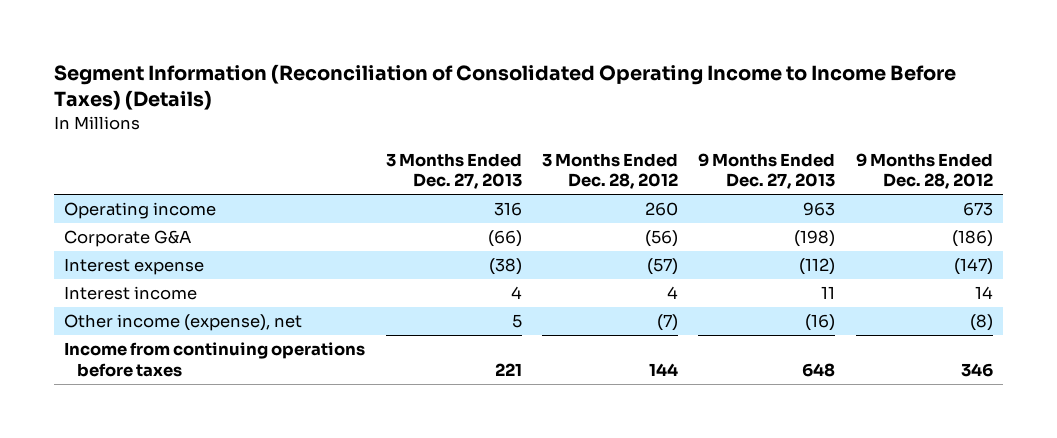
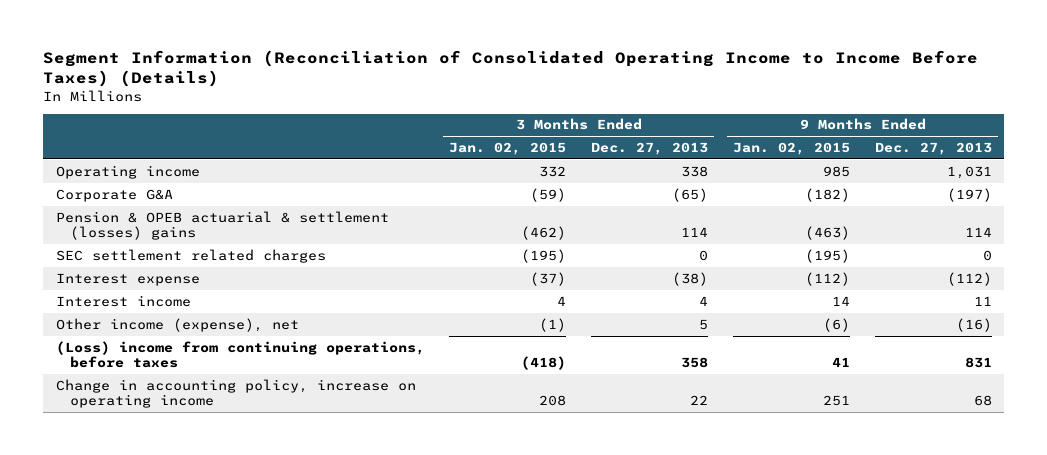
- | 3 Months Ended Dec. 27, 2013 | 3 Months Ended Dec. 28, 2012 | 9 Months Ended Dec. 27, 2013 | 9 Months Ended Dec. 28, 2012
+ | 3 Months Ended Jan. 02, 2015 | 3 Months Ended Dec. 27, 2013 | 9 Months Ended Jan. 02, 2015 | 9 Months Ended Dec. 27, 2013
- Operating income | 316 | 260 | 963 | 673
- Corporate G&A | (66) | (56) | (198) | (186)
+ Operating income | 332 | 338 | 985 | 1,031
+ Corporate G&A | (59) | (65) | (182) | (197)
+ Pension & OPEB actuarial & settlement (losses) gains | (462) | 114 | (463) | 114
+ SEC settlement related charges | (195) | 0 | (195) | 0
- Income from continuing operations before taxes | 221 | 144 | 648 | 346
+ (Loss) income from continuing operations, before taxes | (418) | 358 | 41 | 831
+ Change in accounting policy, increase on operating income | 208 | 22 | 251 | 68

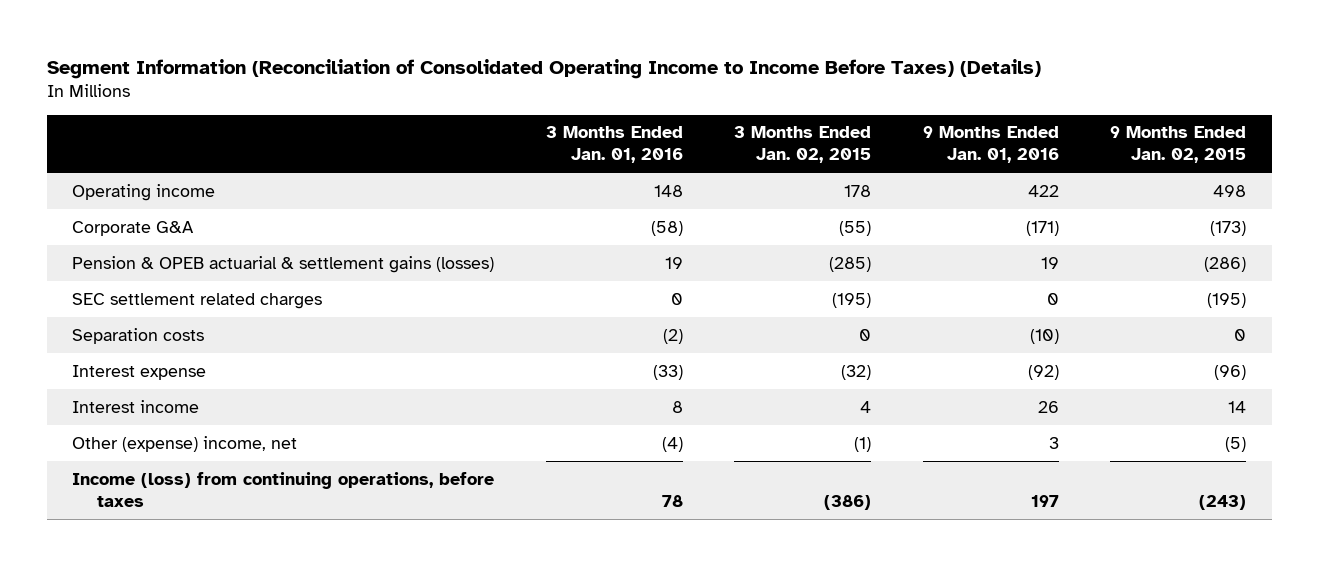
- | 3 Months Ended Jan. 02, 2015 | 3 Months Ended Dec. 27, 2013 | 9 Months Ended Jan. 02, 2015 | 9 Months Ended Dec. 27, 2013
+ | 3 Months Ended Jan. 01, 2016 | 3 Months Ended Jan. 02, 2015 | 9 Months Ended Jan. 01, 2016 | 9 Months Ended Jan. 02, 2015
- Operating income | 332 | 338 | 985 | 1,031
- Corporate G&A | (59) | (65) | (182) | (197)
- Pension & OPEB actuarial & settlement (losses) gains | (462) | 114 | (463) | 114
+ Operating income | 148 | 178 | 422 | 498
+ Corporate G&A | (58) | (55) | (171) | (173)
+ Pension & OPEB actuarial & settlement gains (losses) | 19 | (285) | 19 | (286)
- Interest expense | (37) | (38) | (112) | (112)
+ Separation costs | (2) | 0 | (10) | 0
+ Interest expense | (33) | (32) | (92) | (96)
- Other income (expense), net | (1) | 5 | (6) | (16)
- (Loss) income from continuing operations, before taxes | (418) | 358 | 41 | 831
- Change in accounting policy, increase on operating income | 208 | 22 | 251 | 68
+ Other (expense) income, net | (4) | (1) | 3 | (5)
+ Income (loss) from continuing operations, before taxes | 78 | (386) | 197 | (243)

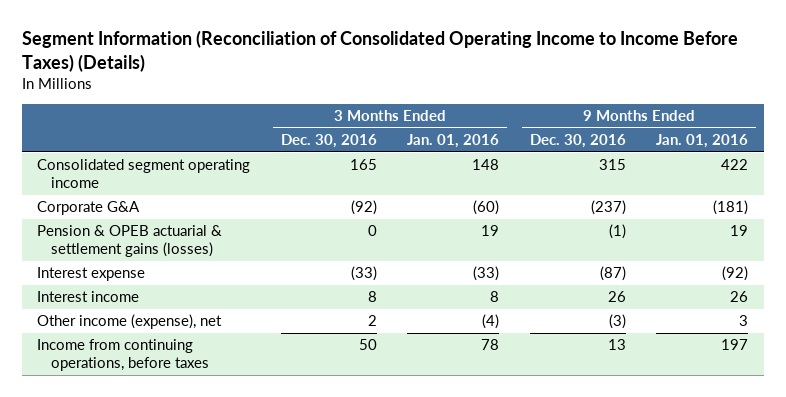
- | 3 Months Ended Jan. 01, 2016 | 3 Months Ended Jan. 02, 2015 | 9 Months Ended Jan. 01, 2016 | 9 Months Ended Jan. 02, 2015
+ | 3 Months Ended Dec. 30, 2016 | 3 Months Ended Jan. 01, 2016 | 9 Months Ended Dec. 30, 2016 | 9 Months Ended Jan. 01, 2016
- Operating income | 148 | 178 | 422 | 498
- Corporate G&A | (58) | (55) | (171) | (173)
+ Consolidated segment operating income | 165 | 148 | 315 | 422
+ Corporate G&A | (92) | (60) | (237) | (181)
- SEC settlement related charges | 0 | (195) | 0 | (195)
- Separation costs | (2) | 0 | (10) | 0
- Other (expense) income, net | (4) | (1) | 3 | (5)
- Income (loss) from continuing operations, before taxes | 78 | (386) | 197 | (243)
+ Other income (expense), net | 2 | (4) | (3) | 3
+ Income from continuing operations, before taxes | 50 | 78 | 13 | 197

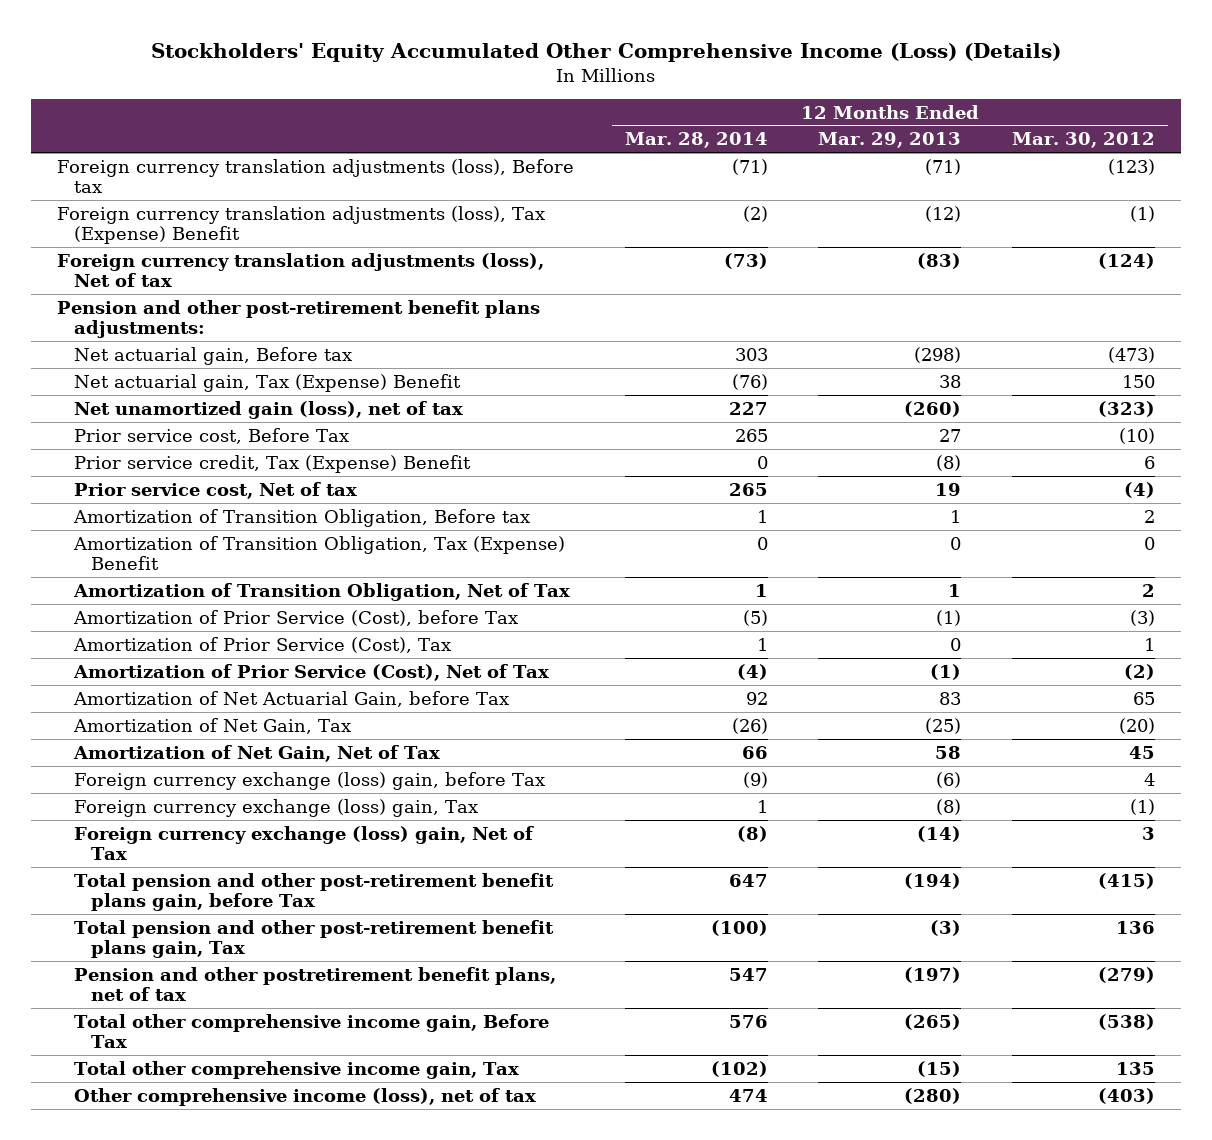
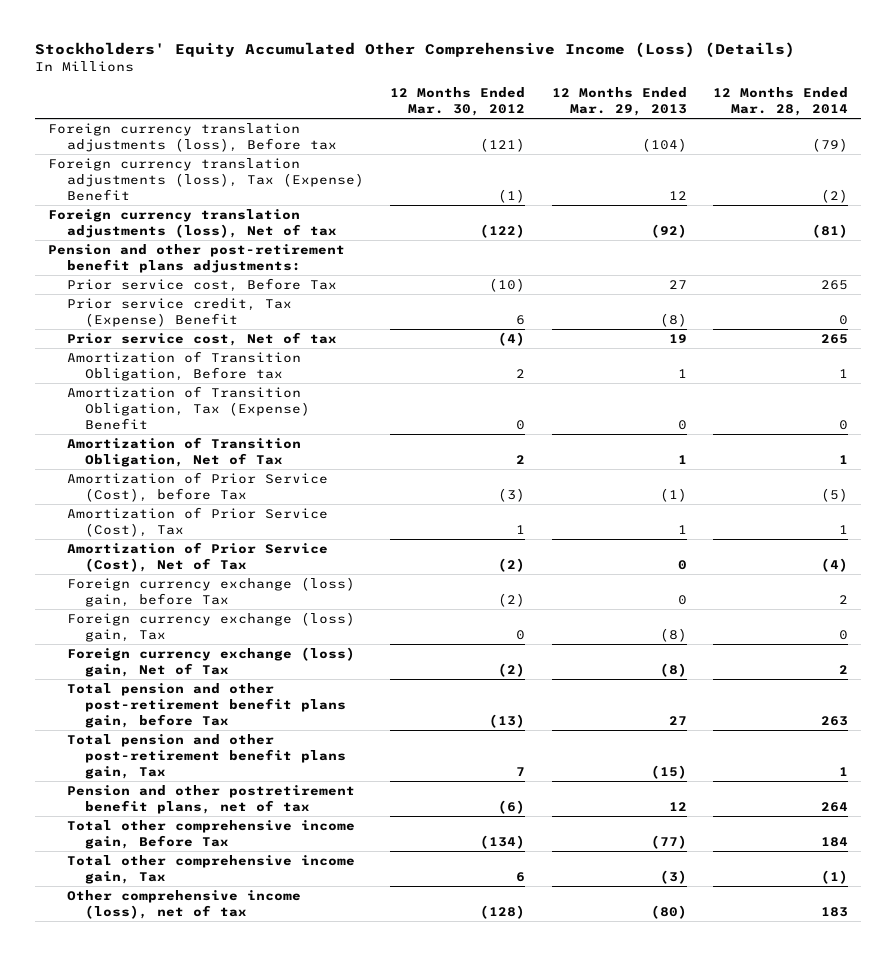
- | 12 Months Ended Mar. 28, 2014 | 12 Months Ended Mar. 29, 2013 | 12 Months Ended Mar. 30, 2012
+ | 12 Months Ended Mar. 30, 2012 | 12 Months Ended Mar. 29, 2013 | 12 Months Ended Mar. 28, 2014
- Foreign currency translation adjustments (loss), Before tax | (71) | (71) | (123)
- Foreign currency translation adjustments (loss), Tax (Expense) Benefit | (2) | (12) | (1)
- Foreign currency translation adjustments (loss), Net of tax | (73) | (83) | (124)
+ Foreign currency translation adjustments (loss), Before tax | (121) | (104) | (79)
+ Foreign currency translation adjustments (loss), Tax (Expense) Benefit | (1) | 12 | (2)
+ Foreign currency translation adjustments (loss), Net of tax | (122) | (92) | (81)
- Net actuarial gain, Before tax | 303 | (298) | (473)
- Net actuarial gain, Tax (Expense) Benefit | (76) | 38 | 150
- Net unamortized gain (loss), net of tax | 227 | (260) | (323)
- Amortization of Prior Service (Cost), Tax | 1 | 0 | 1
- Amortization of Prior Service (Cost), Net of Tax | (4) | (1) | (2)
- Amortization of Net Actuarial Gain, before Tax | 92 | 83 | 65
- Amortization of Net Gain, Tax | (26) | (25) | (20)
- Amortization of Net Gain, Net of Tax | 66 | 58 | 45
- Foreign currency exchange (loss) gain, before Tax | (9) | (6) | 4
- Foreign currency exchange (loss) gain, Tax | 1 | (8) | (1)
- Foreign currency exchange (loss) gain, Net of Tax | (8) | (14) | 3
- Total pension and other post-retirement benefit plans gain, before Tax | 647 | (194) | (415)
- Total pension and other post-retirement benefit plans gain, Tax | (100) | (3) | 136
- Pension and other postretirement benefit plans, net of tax | 547 | (197) | (279)
- Total other comprehensive income gain, Before Tax | 576 | (265) | (538)
- Total other comprehensive income gain, Tax | (102) | (15) | 135
- Other comprehensive income (loss), net of tax | 474 | (280) | (403)
+ Amortization of Prior Service (Cost), Tax | 1 | 1 | 1
+ Amortization of Prior Service (Cost), Net of Tax | (2) | 0 | (4)
+ Foreign currency exchange (loss) gain, before Tax | (2) | 0 | 2
+ Foreign currency exchange (loss) gain, Tax | 0 | (8) | 0
+ Foreign currency exchange (loss) gain, Net of Tax | (2) | (8) | 2
+ Total pension and other post-retirement benefit plans gain, before Tax | (13) | 27 | 263
+ Total pension and other post-retirement benefit plans gain, Tax | 7 | (15) | 1
+ Pension and other postretirement benefit plans, net of tax | (6) | 12 | 264
+ Total other comprehensive income gain, Before Tax | (134) | (77) | 184
+ Total other comprehensive income gain, Tax | 6 | (3) | (1)
+ Other comprehensive income (loss), net of tax | (128) | (80) | 183

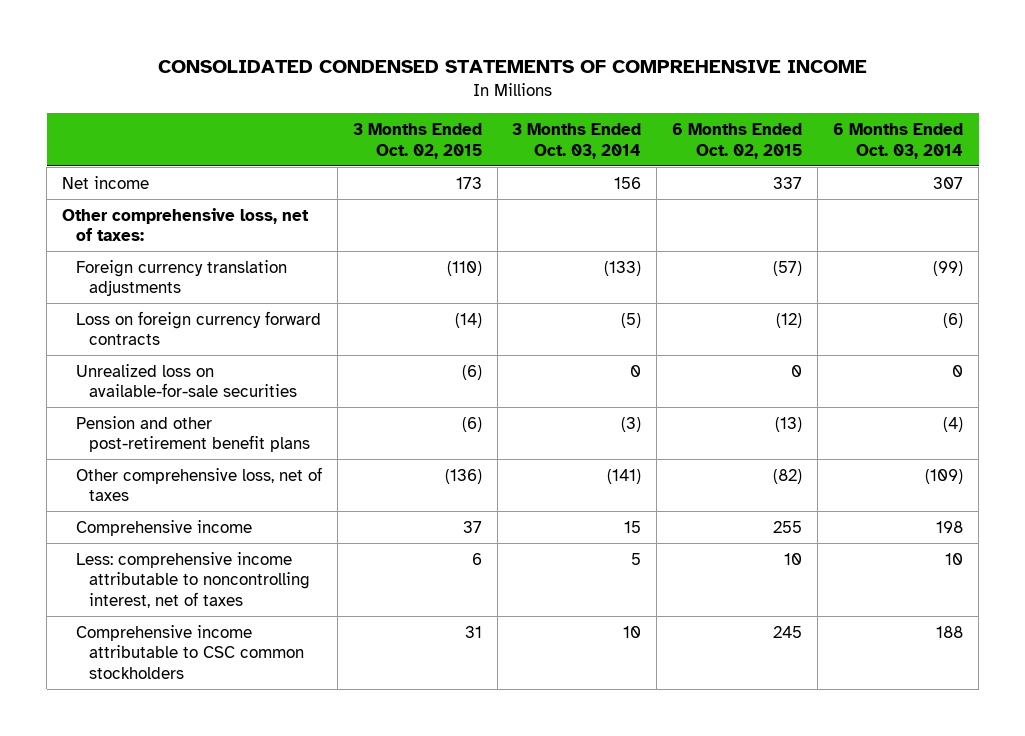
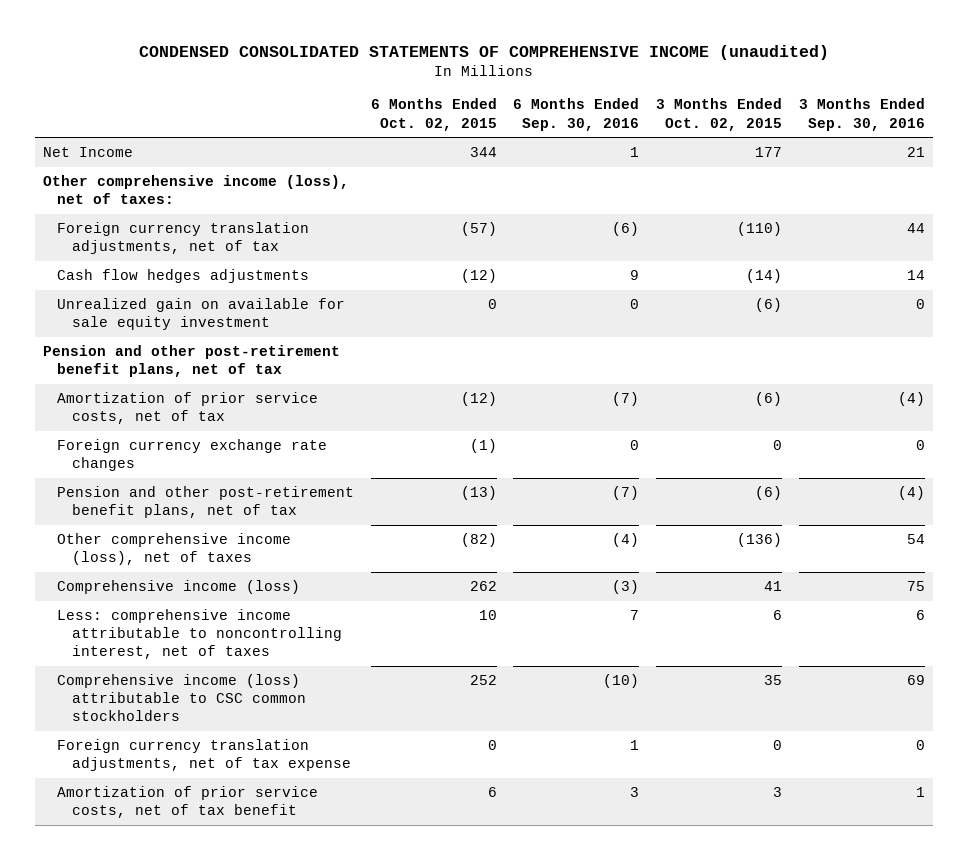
- CONSOLIDATED CONDENSED STATEMENTS OF COMPREHENSIVE INCOME
+ CONDENSED CONSOLIDATED STATEMENTS OF COMPREHENSIVE INCOME (unaudited)
- | 3 Months Ended Oct. 02, 2015 | 3 Months Ended Oct. 03, 2014 | 6 Months Ended Oct. 02, 2015 | 6 Months Ended Oct. 03, 2014
+ | 6 Months Ended Oct. 02, 2015 | 6 Months Ended Sep. 30, 2016 | 3 Months Ended Oct. 02, 2015 | 3 Months Ended Sep. 30, 2016
- Net income | 173 | 156 | 337 | 307
- Other comprehensive loss, net of taxes:
- Foreign currency translation adjustments | (110) | (133) | (57) | (99)
- Loss on foreign currency forward contracts | (14) | (5) | (12) | (6)
- Unrealized loss on available-for-sale securities | (6) | 0 | 0 | 0
- Pension and other post-retirement benefit plans | (6) | (3) | (13) | (4)
- Other comprehensive loss, net of taxes | (136) | (141) | (82) | (109)
- Comprehensive income | 37 | 15 | 255 | 198
+ Net Income | 344 | 1 | 177 | 21
+ Other comprehensive income (loss), net of taxes:
+ Foreign currency translation adjustments, net of tax | (57) | (6) | (110) | 44
+ Cash flow hedges adjustments | (12) | 9 | (14) | 14
+ Unrealized gain on available for sale equity investment | 0 | 0 | (6) | 0
+ Pension and other post-retirement benefit plans, net of tax
+ Amortization of prior service costs, net of tax | (12) | (7) | (6) | (4)
+ Foreign currency exchange rate changes | (1) | 0 | 0 | 0
+ Pension and other post-retirement benefit plans, net of tax | (13) | (7) | (6) | (4)
+ Other comprehensive income (loss), net of taxes | (82) | (4) | (136) | 54
+ Comprehensive income (loss) | 262 | (3) | 41 | 75
- Comprehensive income attributable to CSC common stockholders | 31 | 10 | 245 | 188
+ Comprehensive income (loss) attributable to CSC common stockholders | 252 | (10) | 35 | 69
+ Foreign currency translation adjustments, net of tax expense | 0 | 1 | 0 | 0
+ Amortization of prior service costs, net of tax benefit | 6 | 3 | 3 | 1

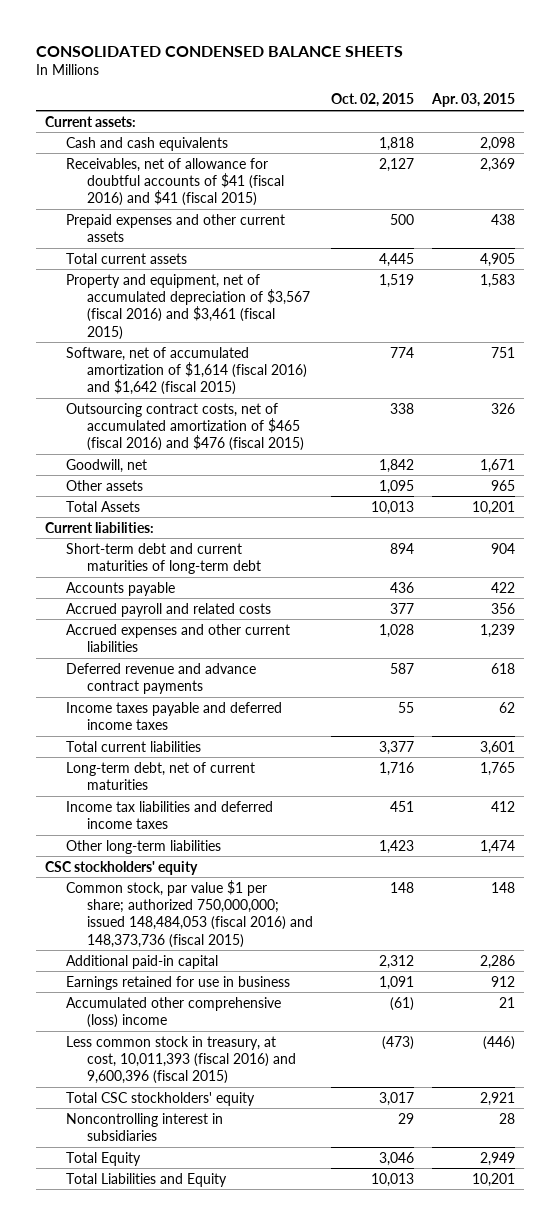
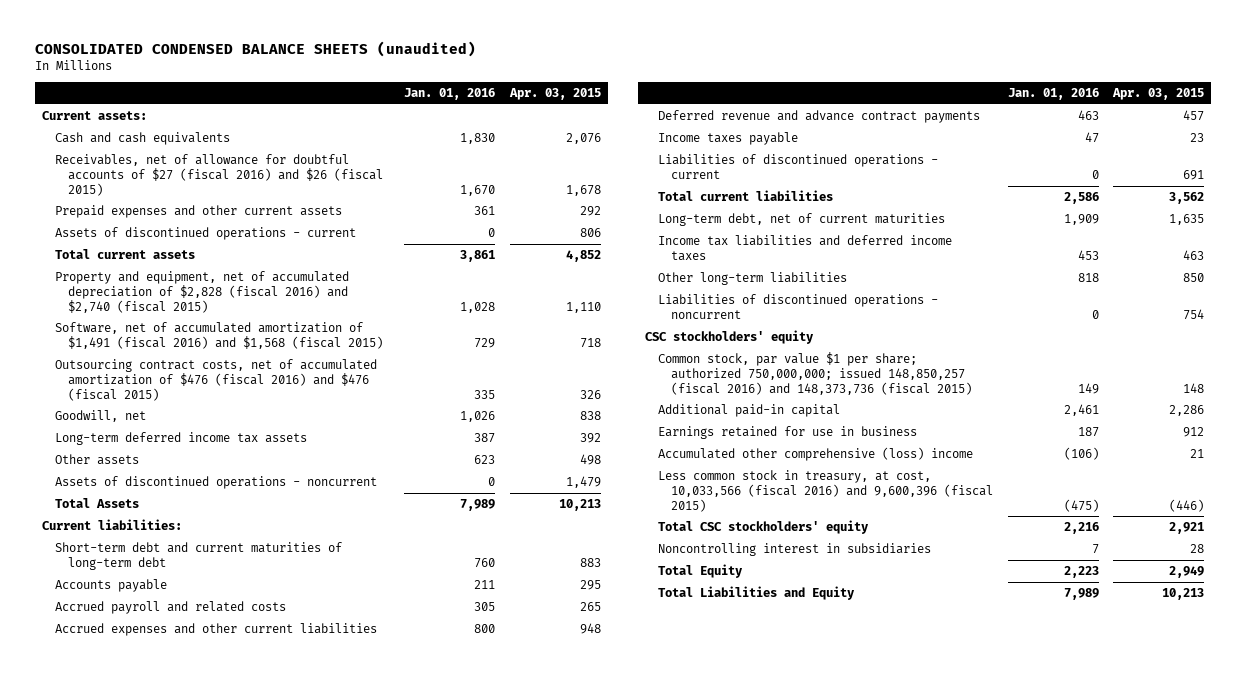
- CONSOLIDATED CONDENSED BALANCE SHEETS
+ CONSOLIDATED CONDENSED BALANCE SHEETS (unaudited)
- | Oct. 02, 2015 | Apr. 03, 2015
+ | Jan. 01, 2016 | Apr. 03, 2015
- Cash and cash equivalents | 1,818 | 2,098
- Receivables, net of allowance for doubtful accounts of $41 (fiscal 2016) and $41 (fiscal 2015) | 2,127 | 2,369
- Prepaid expenses and other current assets | 500 | 438
- Total current assets | 4,445 | 4,905
- Property and equipment, net of accumulated depreciation of $3,567 (fiscal 2016) and $3,461 (fiscal 2015) | 1,519 | 1,583
- Software, net of accumulated amortization of $1,614 (fiscal 2016) and $1,642 (fiscal 2015) | 774 | 751
- Outsourcing contract costs, net of accumulated amortization of $465 (fiscal 2016) and $476 (fiscal 2015) | 338 | 326
- Goodwill, net | 1,842 | 1,671
- Other assets | 1,095 | 965
- Total Assets | 10,013 | 10,201
+ Cash and cash equivalents | 1,830 | 2,076
+ Receivables, net of allowance for doubtful accounts of $27 (fiscal 2016) and $26 (fiscal 2015) | 1,670 | 1,678
+ Prepaid expenses and other current assets | 361 | 292
+ Assets of discontinued operations - current | 0 | 806
+ Total current assets | 3,861 | 4,852
+ Property and equipment, net of accumulated depreciation of $2,828 (fiscal 2016) and $2,740 (fiscal 2015) | 1,028 | 1,110
+ Software, net of accumulated amortization of $1,491 (fiscal 2016) and $1,568 (fiscal 2015) | 729 | 718
+ Outsourcing contract costs, net of accumulated amortization of $476 (fiscal 2016) and $476 (fiscal 2015) | 335 | 326
+ Goodwill, net | 1,026 | 838
+ Long-term deferred income tax assets | 387 | 392
+ Other assets | 623 | 498
+ Assets of discontinued operations - noncurrent | 0 | 1,479
+ Total Assets | 7,989 | 10,213
- Short-term debt and current maturities of long-term debt | 894 | 904
- Accounts payable | 436 | 422
- Accrued payroll and related costs | 377 | 356
- Accrued expenses and other current liabilities | 1,028 | 1,239
- Deferred revenue and advance contract payments | 587 | 618
- Income taxes payable and deferred income taxes | 55 | 62
- Total current liabilities | 3,377 | 3,601
- Long-term debt, net of current maturities | 1,716 | 1,765
- Income tax liabilities and deferred income taxes | 451 | 412
- Other long-term liabilities | 1,423 | 1,474
+ Short-term debt and current maturities of long-term debt | 760 | 883
+ Accounts payable | 211 | 295
+ Accrued payroll and related costs | 305 | 265
+ Accrued expenses and other current liabilities | 800 | 948
+ Deferred revenue and advance contract payments | 463 | 457
+ Income taxes payable | 47 | 23
+ Liabilities of discontinued operations - current | 0 | 691
+ Total current liabilities | 2,586 | 3,562
+ Long-term debt, net of current maturities | 1,909 | 1,635
+ Income tax liabilities and deferred income taxes | 453 | 463
+ Other long-term liabilities | 818 | 850
+ Liabilities of discontinued operations - noncurrent | 0 | 754
- Common stock, par value $1 per share; authorized 750,000,000; issued 148,484,053 (fiscal 2016) and 148,373,736 (fiscal 2015) | 148 | 148
+ Common stock, par value $1 per share; authorized 750,000,000; issued 148,850,257 (fiscal 2016) and 148,373,736 (fiscal 2015) | 149 | 148
- Less common stock in treasury, at cost, 10,011,393 (fiscal 2016) and 9,600,396 (fiscal 2015) | (473) | (446)
+ Less common stock in treasury, at cost, 10,033,566 (fiscal 2016) and 9,600,396 (fiscal 2015) | (475) | (446)
- Total Liabilities and Equity | 10,013 | 10,201
+ Total Liabilities and Equity | 7,989 | 10,213

